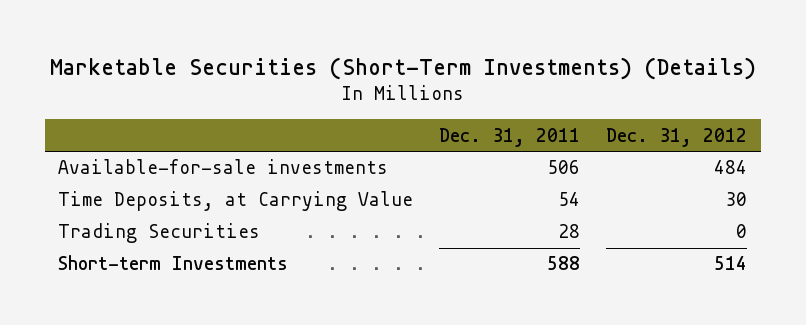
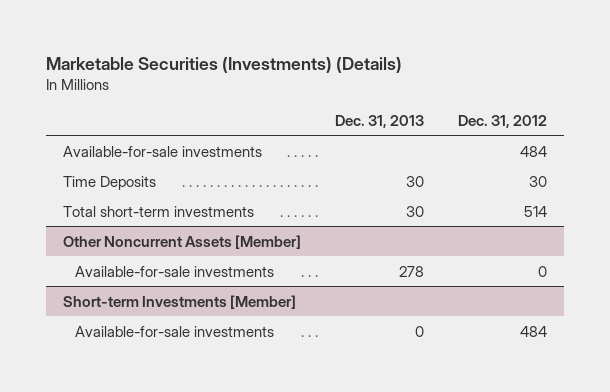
- Marketable Securities (Short-Term Investments) (Details)
+ Marketable Securities (Investments) (Details)
- | Dec. 31, 2011 | Dec. 31, 2012
+ | Dec. 31, 2013 | Dec. 31, 2012
- Time Deposits, at Carrying Value | 54 | 30
- Trading Securities | 28 | 0
- Short-term Investments | 588 | 514
+ Time Deposits | 30 | 30
+ Total short-term investments | 30 | 514
+ Other Noncurrent Assets [Member]
+ Available-for-sale investments | 278 | 0
+ Short-term Investments [Member]
+ Available-for-sale investments | 0 | 484

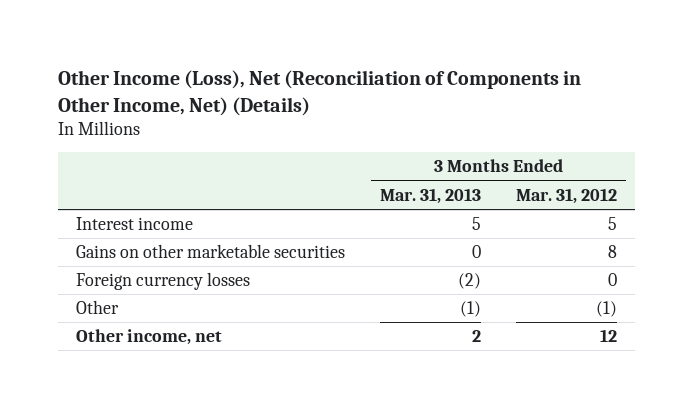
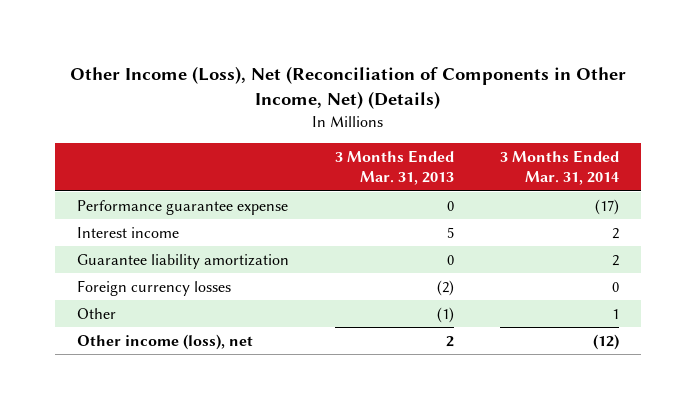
- | 3 Months Ended Mar. 31, 2013 | 3 Months Ended Mar. 31, 2012
+ | 3 Months Ended Mar. 31, 2013 | 3 Months Ended Mar. 31, 2014
+ Performance guarantee expense | 0 | (17)
- Gains on other marketable securities | 0 | 8
+ Guarantee liability amortization | 0 | 2
- Other income, net | 2 | 12
+ Other income (loss), net | 2 | (12)

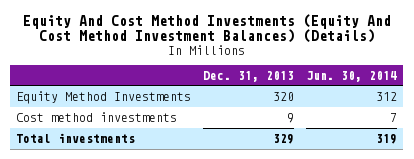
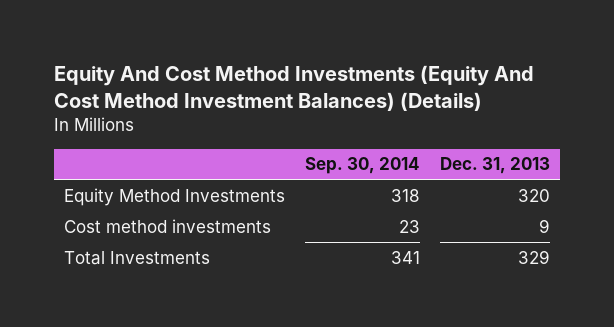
- | Dec. 31, 2013 | Jun. 30, 2014
+ | Sep. 30, 2014 | Dec. 31, 2013
- Total investments | 329 | 319
+ Total Investments | 341 | 329

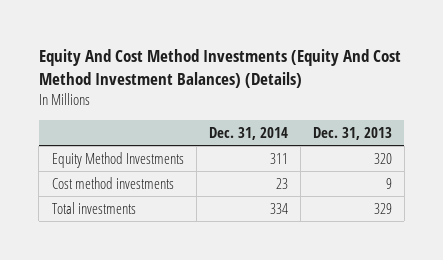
- | Sep. 30, 2014 | Dec. 31, 2013
+ | Dec. 31, 2014 | Dec. 31, 2013
- Total Investments | 341 | 329
+ Total investments | 334 | 329

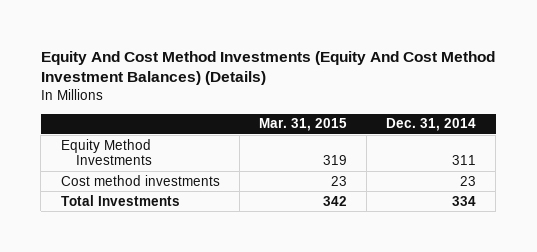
- | Dec. 31, 2014 | Dec. 31, 2013
+ | Mar. 31, 2015 | Dec. 31, 2014
- Total investments | 334 | 329
+ Total Investments | 342 | 334

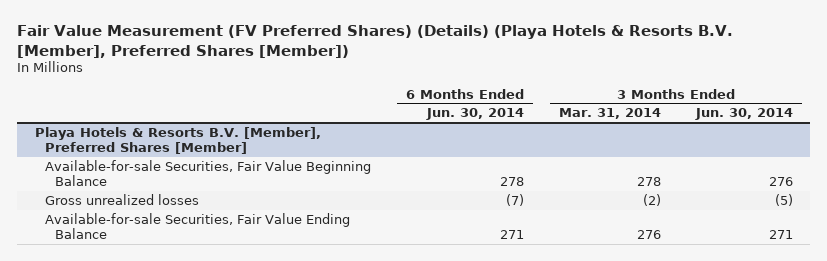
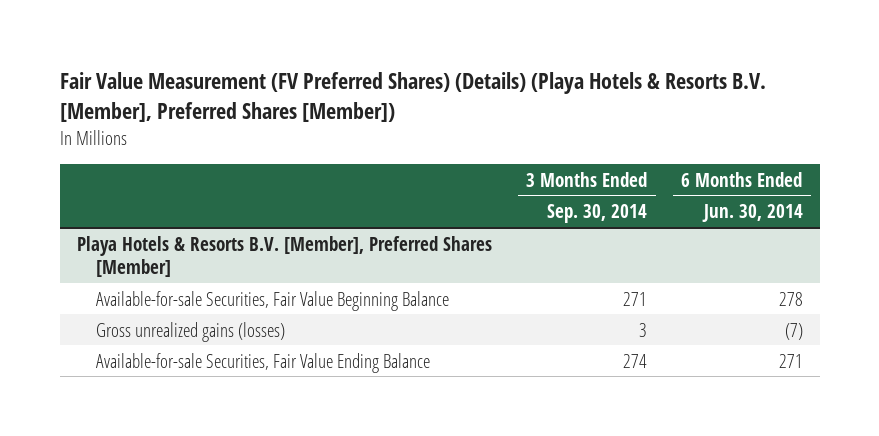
- | 6 Months Ended Jun. 30, 2014 | 3 Months Ended Mar. 31, 2014 | 3 Months Ended Jun. 30, 2014
+ | 3 Months Ended Sep. 30, 2014 | 6 Months Ended Jun. 30, 2014
@ Playa Hotels & Resorts B.V. [Member], Preferred Shares [Member]
- Gross unrealized losses | (7) | (2) | (5)
+ Gross unrealized gains (losses) | 3 | (7)

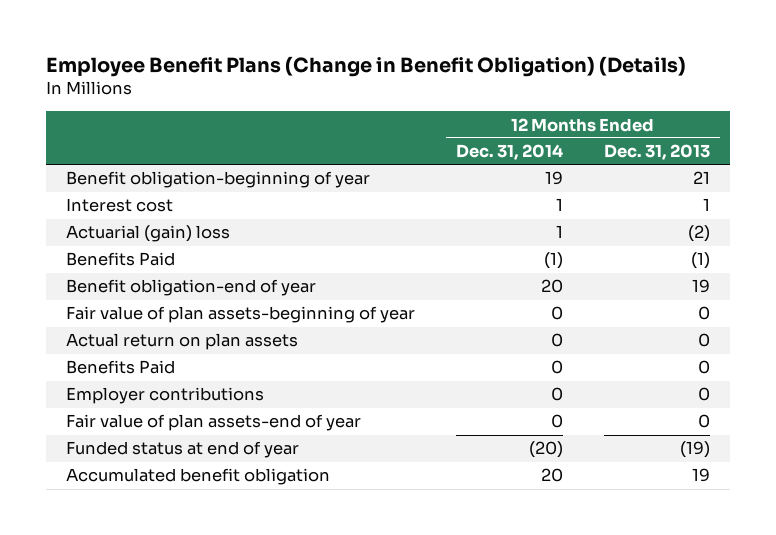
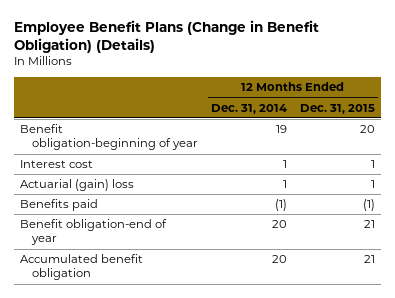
- | 12 Months Ended Dec. 31, 2014 | 12 Months Ended Dec. 31, 2013
+ | 12 Months Ended Dec. 31, 2014 | 12 Months Ended Dec. 31, 2015
- Benefits Paid | (1) | (1)
+ Benefits paid | (1) | (1)
- Fair value of plan assets-beginning of year | 0 | 0
- Actual return on plan assets | 0 | 0
- Benefits Paid | 0 | 0
- Employer contributions | 0 | 0
- Fair value of plan assets-end of year | 0 | 0
- Funded status at end of year | (20) | (19)

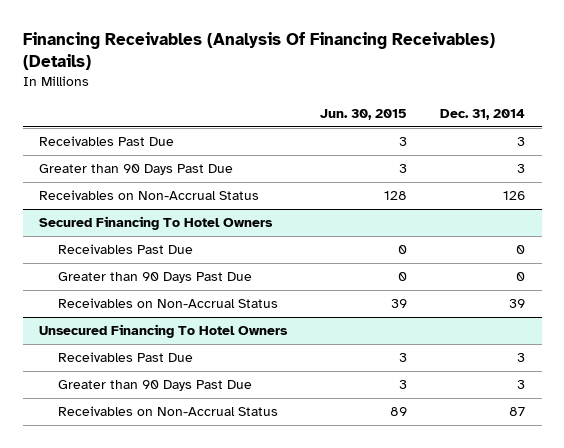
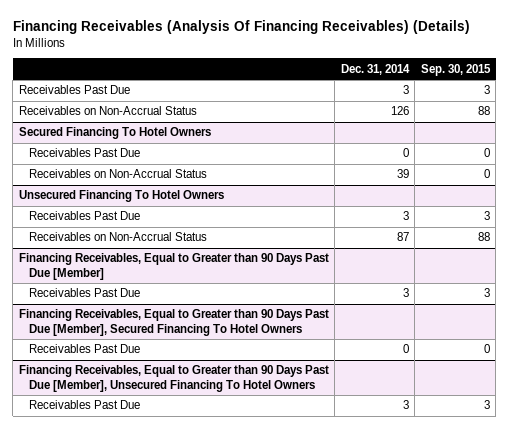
- | Jun. 30, 2015 | Dec. 31, 2014
+ | Dec. 31, 2014 | Sep. 30, 2015
- Greater than 90 Days Past Due | 3 | 3
@ Secured Financing To Hotel Owners
- Greater than 90 Days Past Due | 0 | 0
@ Unsecured Financing To Hotel Owners
- Greater than 90 Days Past Due | 3 | 3
+ Financing Receivables, Equal to Greater than 90 Days Past Due [Member]
+ Receivables Past Due | 3 | 3
+ Financing Receivables, Equal to Greater than 90 Days Past Due [Member], Secured Financing To Hotel Owners
+ Receivables Past Due | 0 | 0
+ Financing Receivables, Equal to Greater than 90 Days Past Due [Member], Unsecured Financing To Hotel Owners
+ Receivables Past Due | 3 | 3

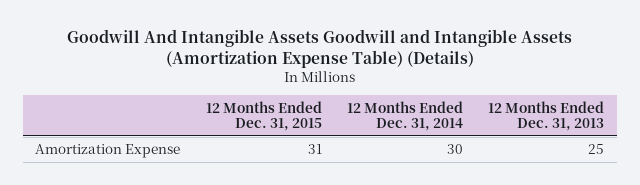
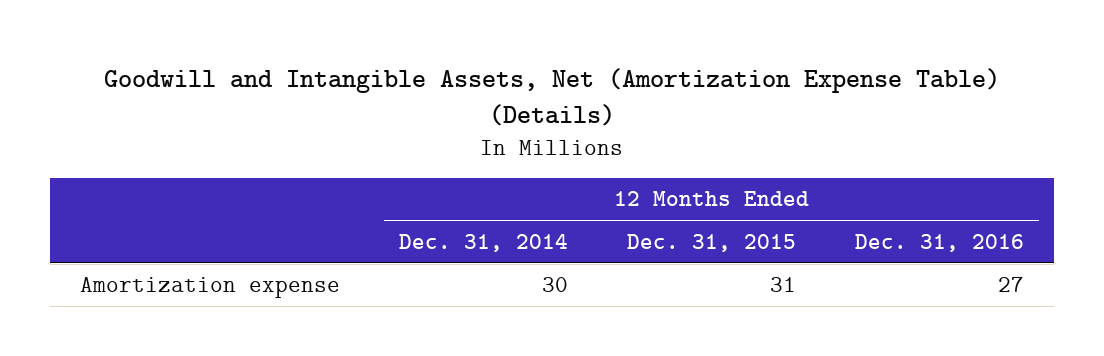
- Goodwill And Intangible Assets Goodwill and Intangible Assets (Amortization Expense Table) (Details)
+ Goodwill and Intangible Assets, Net (Amortization Expense Table) (Details)
- | 12 Months Ended Dec. 31, 2015 | 12 Months Ended Dec. 31, 2014 | 12 Months Ended Dec. 31, 2013
+ | 12 Months Ended Dec. 31, 2014 | 12 Months Ended Dec. 31, 2015 | 12 Months Ended Dec. 31, 2016
- Amortization Expense | 31 | 30 | 25
+ Amortization expense | 30 | 31 | 27

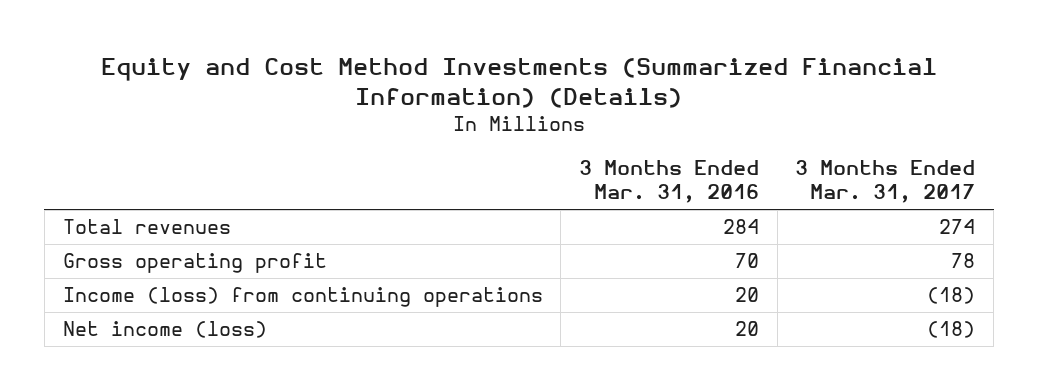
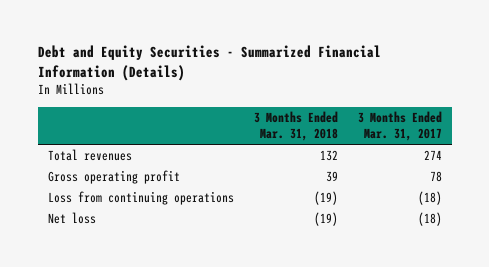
- Equity and Cost Method Investments (Summarized Financial Information) (Details)
+ Debt and Equity Securities - Summarized Financial Information (Details)
- | 3 Months Ended Mar. 31, 2016 | 3 Months Ended Mar. 31, 2017
+ | 3 Months Ended Mar. 31, 2018 | 3 Months Ended Mar. 31, 2017
- Income (loss) from continuing operations | 20 | (18)
- Net income (loss) | 20 | (18)
+ Loss from continuing operations | (19) | (18)
+ Net loss | (19) | (18)

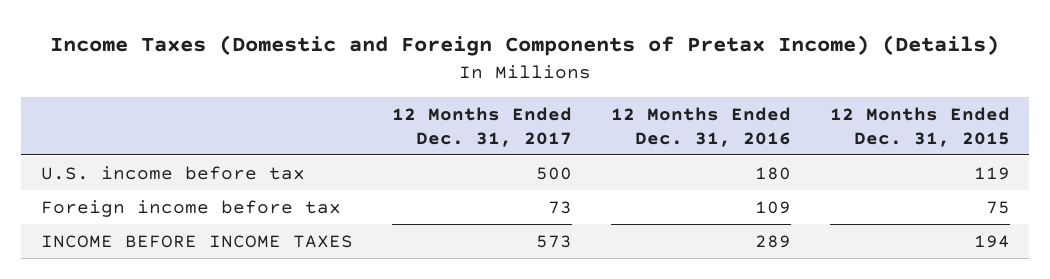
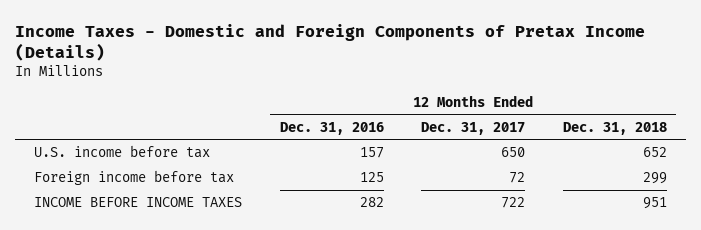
- Income Taxes (Domestic and Foreign Components of Pretax Income) (Details)
+ Income Taxes - Domestic and Foreign Components of Pretax Income (Details)
- | 12 Months Ended Dec. 31, 2017 | 12 Months Ended Dec. 31, 2016 | 12 Months Ended Dec. 31, 2015
+ | 12 Months Ended Dec. 31, 2016 | 12 Months Ended Dec. 31, 2017 | 12 Months Ended Dec. 31, 2018
- U.S. income before tax | 500 | 180 | 119
- Foreign income before tax | 73 | 109 | 75
- INCOME BEFORE INCOME TAXES | 573 | 289 | 194
+ U.S. income before tax | 157 | 650 | 652
+ Foreign income before tax | 125 | 72 | 299
+ INCOME BEFORE INCOME TAXES | 282 | 722 | 951

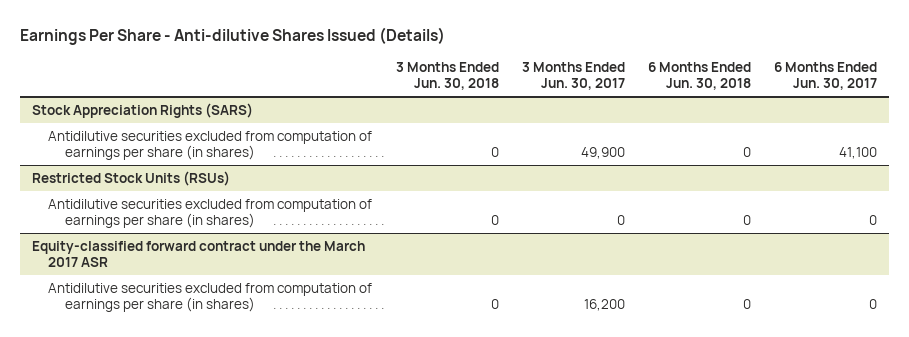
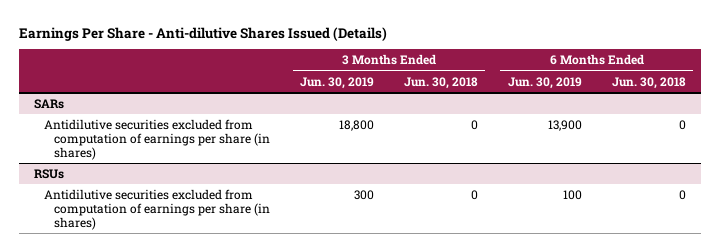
- | 3 Months Ended Jun. 30, 2018 | 3 Months Ended Jun. 30, 2017 | 6 Months Ended Jun. 30, 2018 | 6 Months Ended Jun. 30, 2017
+ | 3 Months Ended Jun. 30, 2019 | 3 Months Ended Jun. 30, 2018 | 6 Months Ended Jun. 30, 2019 | 6 Months Ended Jun. 30, 2018
- Stock Appreciation Rights (SARS)
- Antidilutive securities excluded from computation of earnings per share (in shares) | 0 | 49,900 | 0 | 41,100
- Restricted Stock Units (RSUs)
+ SARs
- Equity-classified forward contract under the March 2017 ASR
+ RSUs

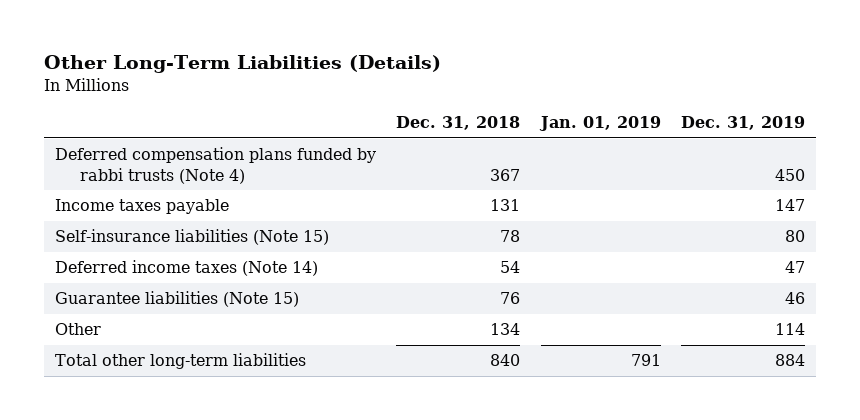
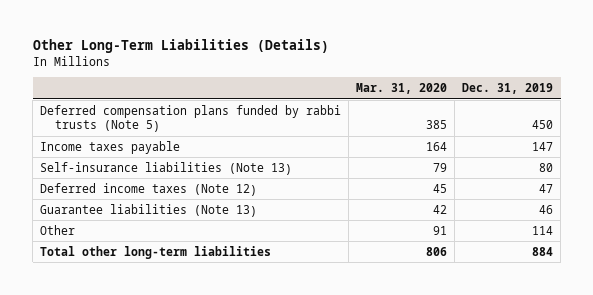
- | Dec. 31, 2018 | Jan. 01, 2019 | Dec. 31, 2019
+ | Mar. 31, 2020 | Dec. 31, 2019
- Deferred compensation plans funded by rabbi trusts (Note 4) | 367 | | 450
+ Deferred compensation plans funded by rabbi trusts (Note 5) | 385 | 450
- Self-insurance liabilities (Note 15) | 78 | | 80
- Deferred income taxes (Note 14) | 54 | | 47
- Guarantee liabilities (Note 15) | 76 | | 46
+ Self-insurance liabilities (Note 13) | 79 | 80
+ Deferred income taxes (Note 12) | 45 | 47
+ Guarantee liabilities (Note 13) | 42 | 46

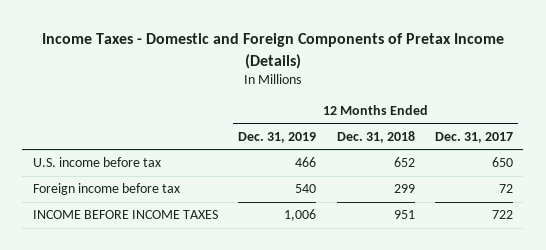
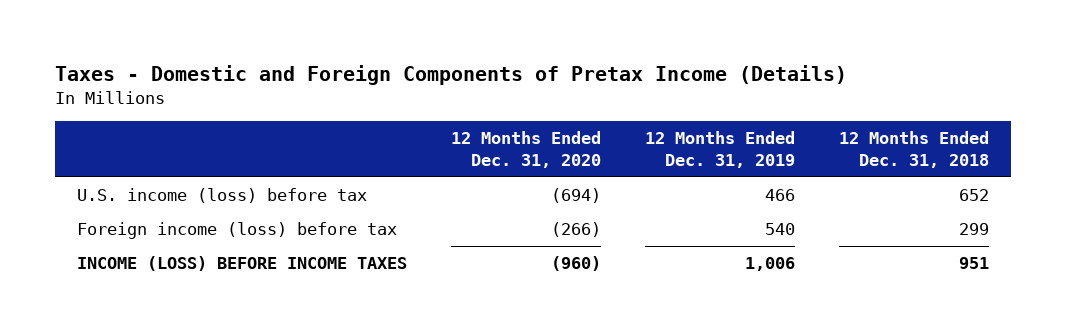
- Income Taxes - Domestic and Foreign Components of Pretax Income (Details)
+ Taxes - Domestic and Foreign Components of Pretax Income (Details)
- | 12 Months Ended Dec. 31, 2019 | 12 Months Ended Dec. 31, 2018 | 12 Months Ended Dec. 31, 2017
+ | 12 Months Ended Dec. 31, 2020 | 12 Months Ended Dec. 31, 2019 | 12 Months Ended Dec. 31, 2018
- U.S. income before tax | 466 | 652 | 650
- Foreign income before tax | 540 | 299 | 72
- INCOME BEFORE INCOME TAXES | 1,006 | 951 | 722
+ U.S. income (loss) before tax | (694) | 466 | 652
+ Foreign income (loss) before tax | (266) | 540 | 299
+ INCOME (LOSS) BEFORE INCOME TAXES | (960) | 1,006 | 951

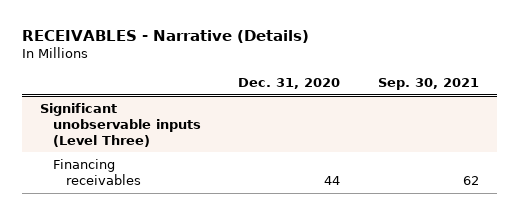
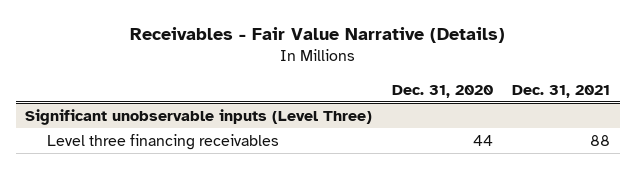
- RECEIVABLES - Narrative (Details)
+ Receivables - Fair Value Narrative (Details)
- | Dec. 31, 2020 | Sep. 30, 2021
+ | Dec. 31, 2020 | Dec. 31, 2021
@ Significant unobservable inputs (Level Three)
- Financing receivables | 44 | 62
+ Level three financing receivables | 44 | 88

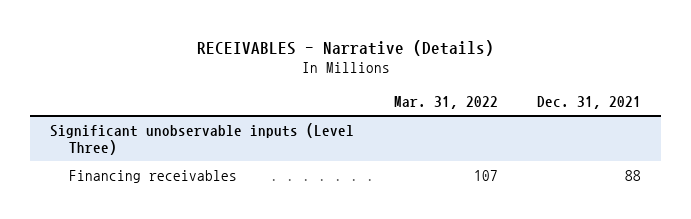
- Receivables - Fair Value Narrative (Details)
+ RECEIVABLES - Narrative (Details)
- | Dec. 31, 2020 | Dec. 31, 2021
+ | Mar. 31, 2022 | Dec. 31, 2021
@ Significant unobservable inputs (Level Three)
- Level three financing receivables | 44 | 88
+ Financing receivables | 107 | 88

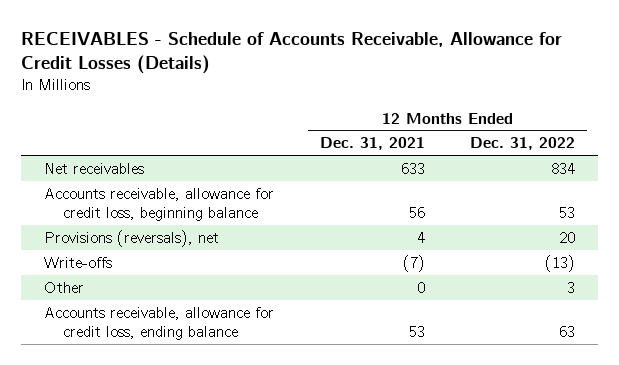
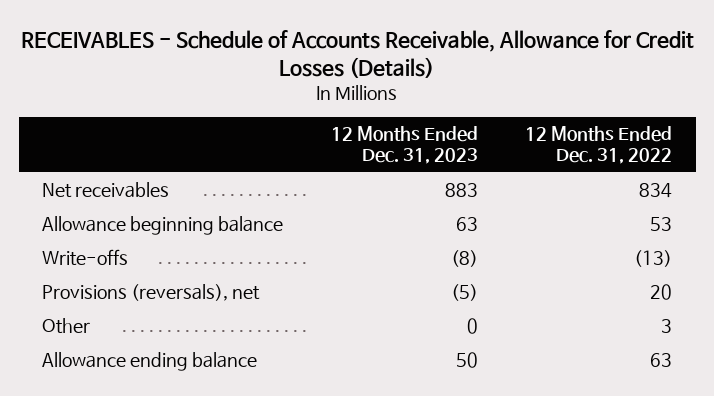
- | 12 Months Ended Dec. 31, 2021 | 12 Months Ended Dec. 31, 2022
+ | 12 Months Ended Dec. 31, 2023 | 12 Months Ended Dec. 31, 2022
- Accounts receivable, allowance for credit loss, beginning balance | 56 | 53
+ Allowance beginning balance | 63 | 53
moved down: Provisions (reversals), net | (5) | 20
- Accounts receivable, allowance for credit loss, ending balance | 53 | 63
+ Allowance ending balance | 50 | 63

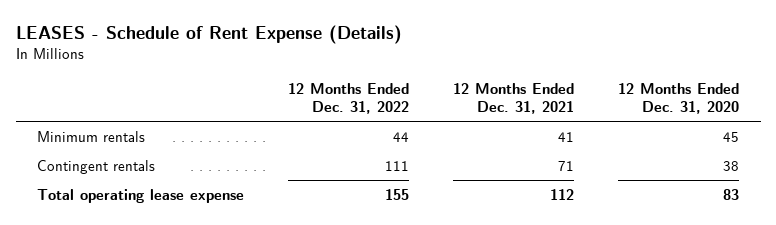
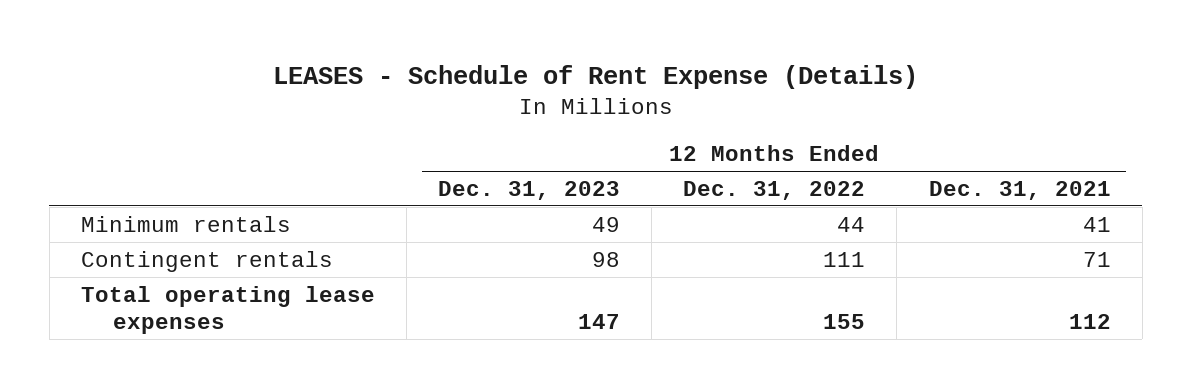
- | 12 Months Ended Dec. 31, 2022 | 12 Months Ended Dec. 31, 2021 | 12 Months Ended Dec. 31, 2020
+ | 12 Months Ended Dec. 31, 2023 | 12 Months Ended Dec. 31, 2022 | 12 Months Ended Dec. 31, 2021
- Total operating lease expense | 155 | 112 | 83
+ Total operating lease expenses | 147 | 155 | 112

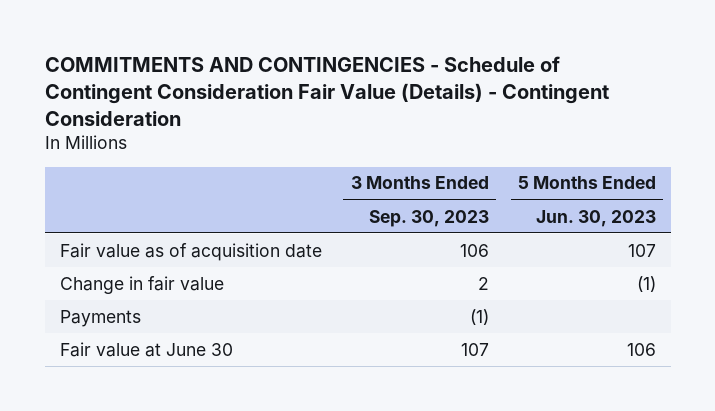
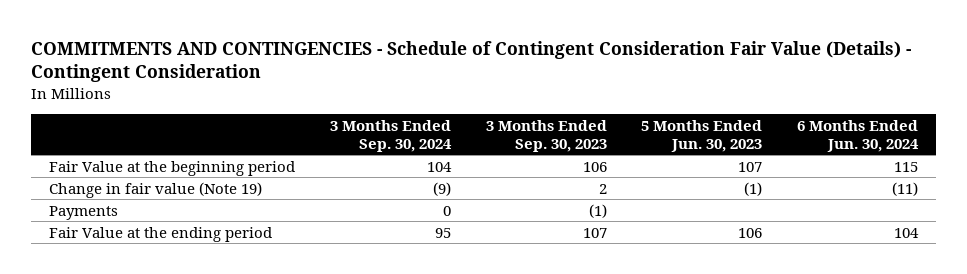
- | 3 Months Ended Sep. 30, 2023 | 5 Months Ended Jun. 30, 2023
+ | 3 Months Ended Sep. 30, 2024 | 3 Months Ended Sep. 30, 2023 | 5 Months Ended Jun. 30, 2023 | 6 Months Ended Jun. 30, 2024
- Fair value as of acquisition date | 106 | 107
- Change in fair value | 2 | (1)
+ Fair Value at the beginning period | 104 | 106 | 107 | 115
+ Change in fair value (Note 19) | (9) | 2 | (1) | (11)
- Fair value at June 30 | 107 | 106
+ Fair Value at the ending period | 95 | 107 | 106 | 104

